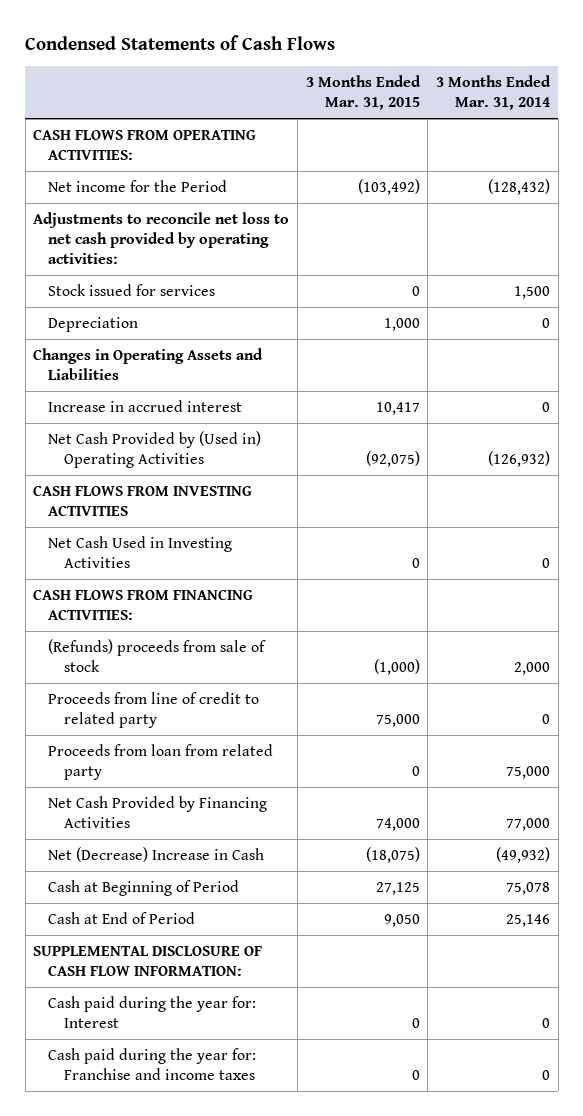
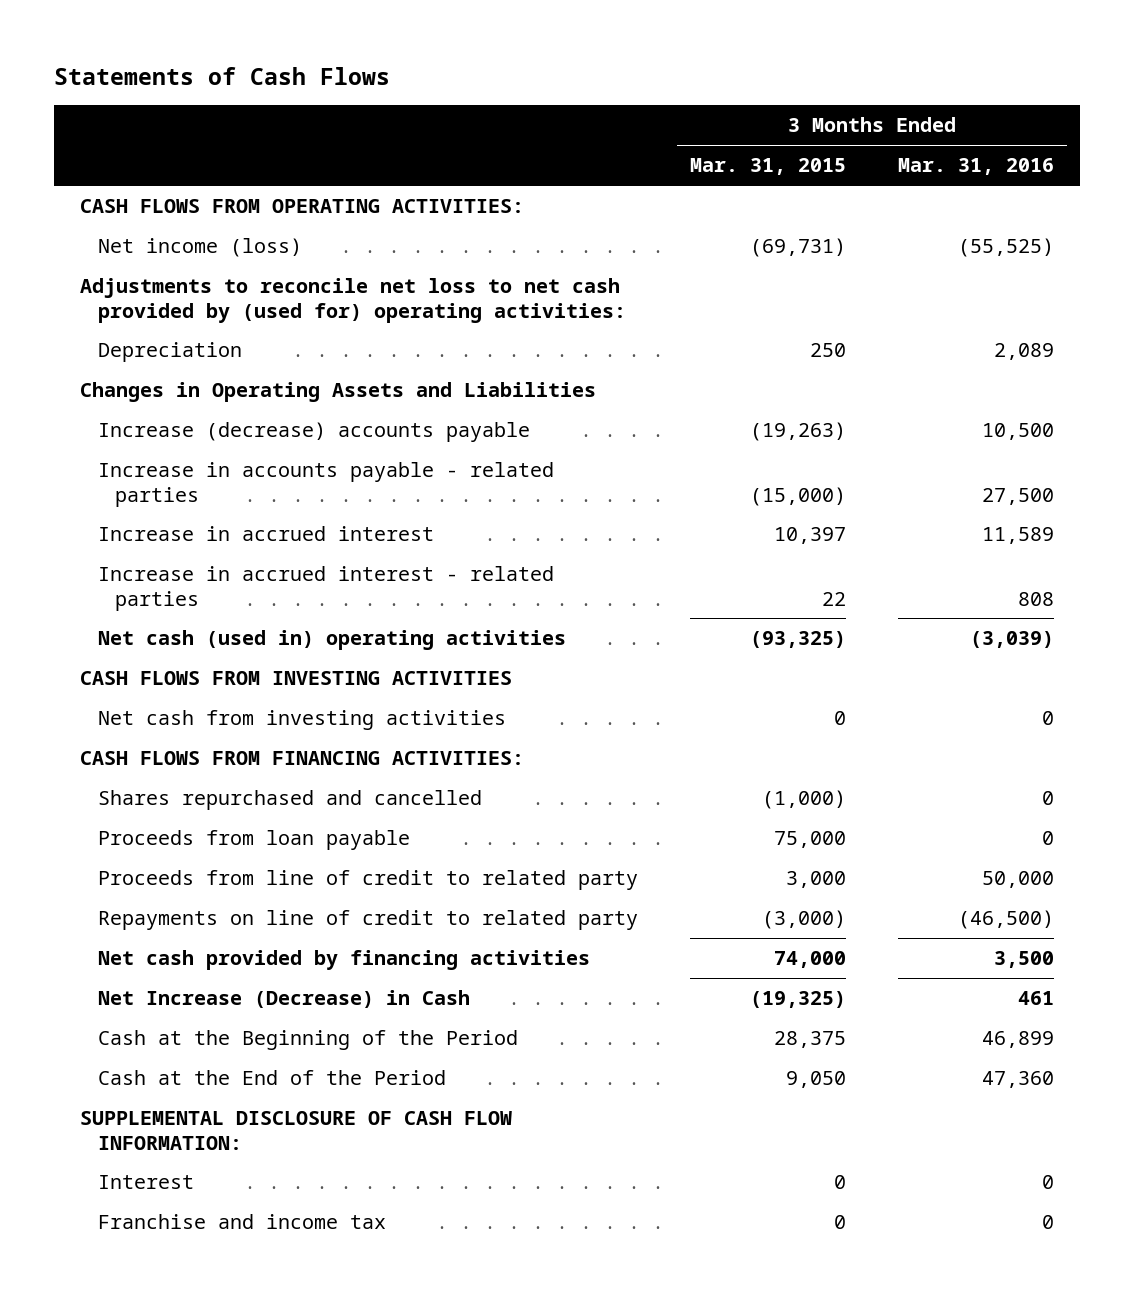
- Condensed Statements of Cash Flows
+ Statements of Cash Flows
- | 3 Months Ended Mar. 31, 2015 | 3 Months Ended Mar. 31, 2014
+ | 3 Months Ended Mar. 31, 2015 | 3 Months Ended Mar. 31, 2016
- Net income for the Period | (103,492) | (128,432)
- Adjustments to reconcile net loss to net cash provided by operating activities:
- Stock issued for services | 0 | 1,500
- Depreciation | 1,000 | 0
+ Net income (loss) | (69,731) | (55,525)
+ Adjustments to reconcile net loss to net cash provided by (used for) operating activities:
+ Depreciation | 250 | 2,089
- Increase in accrued interest | 10,417 | 0
- Net Cash Provided by (Used in) Operating Activities | (92,075) | (126,932)
+ Increase (decrease) accounts payable | (19,263) | 10,500
+ Increase in accounts payable - related parties | (15,000) | 27,500
+ Increase in accrued interest | 10,397 | 11,589
+ Increase in accrued interest - related parties | 22 | 808
+ Net cash (used in) operating activities | (93,325) | (3,039)
- Net Cash Used in Investing Activities | 0 | 0
+ Net cash from investing activities | 0 | 0
- (Refunds) proceeds from sale of stock | (1,000) | 2,000
- Proceeds from line of credit to related party | 75,000 | 0
- Proceeds from loan from related party | 0 | 75,000
- Net Cash Provided by Financing Activities | 74,000 | 77,000
- Net (Decrease) Increase in Cash | (18,075) | (49,932)
- Cash at Beginning of Period | 27,125 | 75,078
- Cash at End of Period | 9,050 | 25,146
+ Shares repurchased and cancelled | (1,000) | 0
+ Proceeds from loan payable | 75,000 | 0
+ Proceeds from line of credit to related party | 3,000 | 50,000
+ Repayments on line of credit to related party | (3,000) | (46,500)
+ Net cash provided by financing activities | 74,000 | 3,500
+ Net Increase (Decrease) in Cash | (19,325) | 461
+ Cash at the Beginning of the Period | 28,375 | 46,899
+ Cash at the End of the Period | 9,050 | 47,360
- Cash paid during the year for: Interest | 0 | 0
- Cash paid during the year for: Franchise and income taxes | 0 | 0
+ Interest | 0 | 0
+ Franchise and income tax | 0 | 0

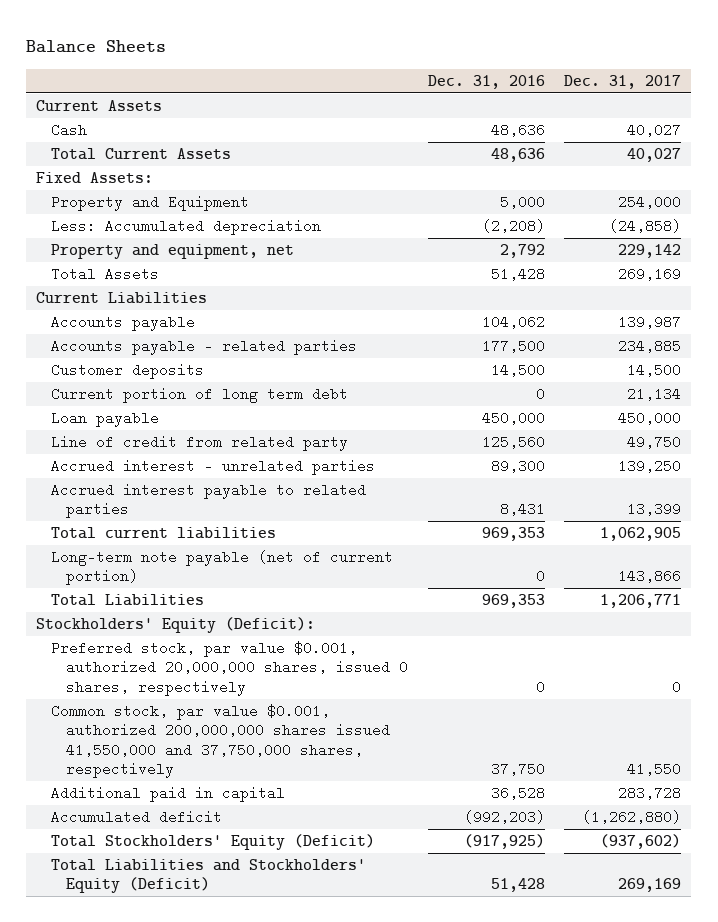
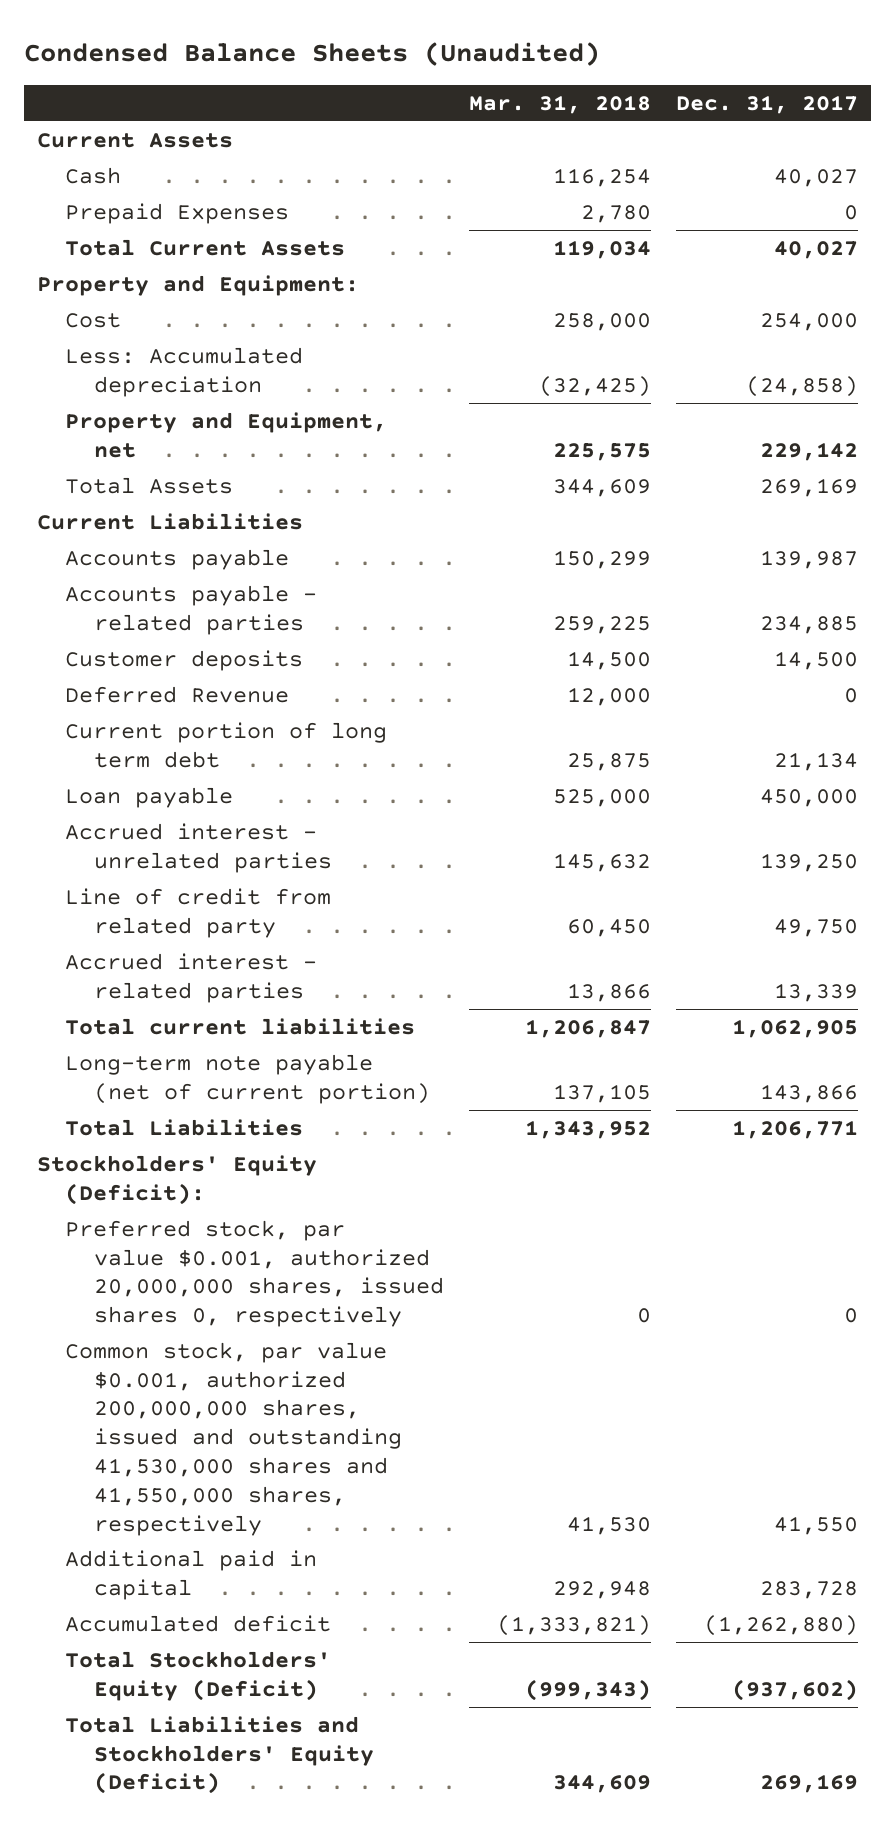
- Balance Sheets
+ Condensed Balance Sheets (Unaudited)
- | Dec. 31, 2016 | Dec. 31, 2017
+ | Mar. 31, 2018 | Dec. 31, 2017
+ Prepaid Expenses | 2,780 | 0
- Fixed Assets:
- Property and Equipment | 5,000 | 254,000
+ Property and Equipment:
+ Cost | 258,000 | 254,000
- Property and equipment, net | 2,792 | 229,142
+ Property and Equipment, net | 225,575 | 229,142
+ Deferred Revenue | 12,000 | 0
- Accrued interest payable to related parties | 8,431 | 13,399
moved down: Line of credit from related party | 60,450 | 49,750
+ Accrued interest - related parties | 13,866 | 13,339
- Preferred stock, par value $0.001, authorized 20,000,000 shares, issued 0 shares, respectively | 0 | 0
- Common stock, par value $0.001, authorized 200,000,000 shares issued 41,550,000 and 37,750,000 shares, respectively | 37,750 | 41,550
+ Preferred stock, par value $0.001, authorized 20,000,000 shares, issued shares 0, respectively | 0 | 0
+ Common stock, par value $0.001, authorized 200,000,000 shares, issued and outstanding 41,530,000 shares and 41,550,000 shares, respectively | 41,530 | 41,550

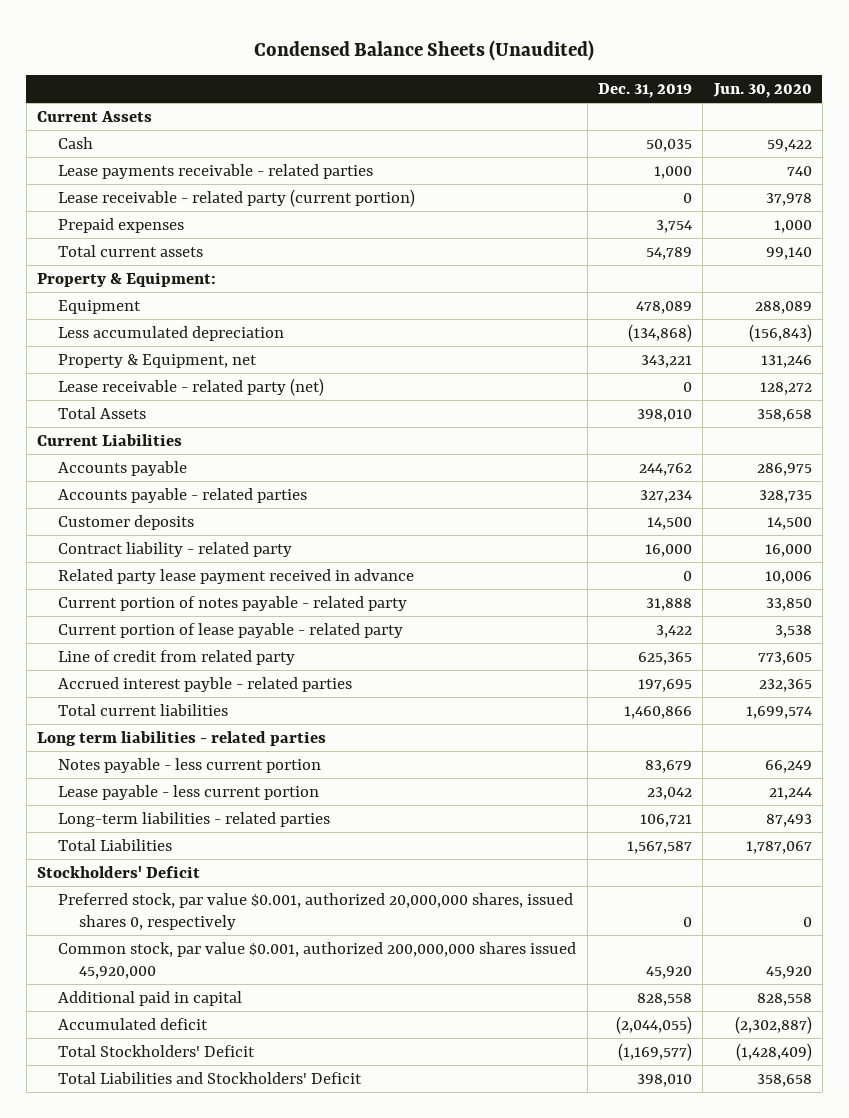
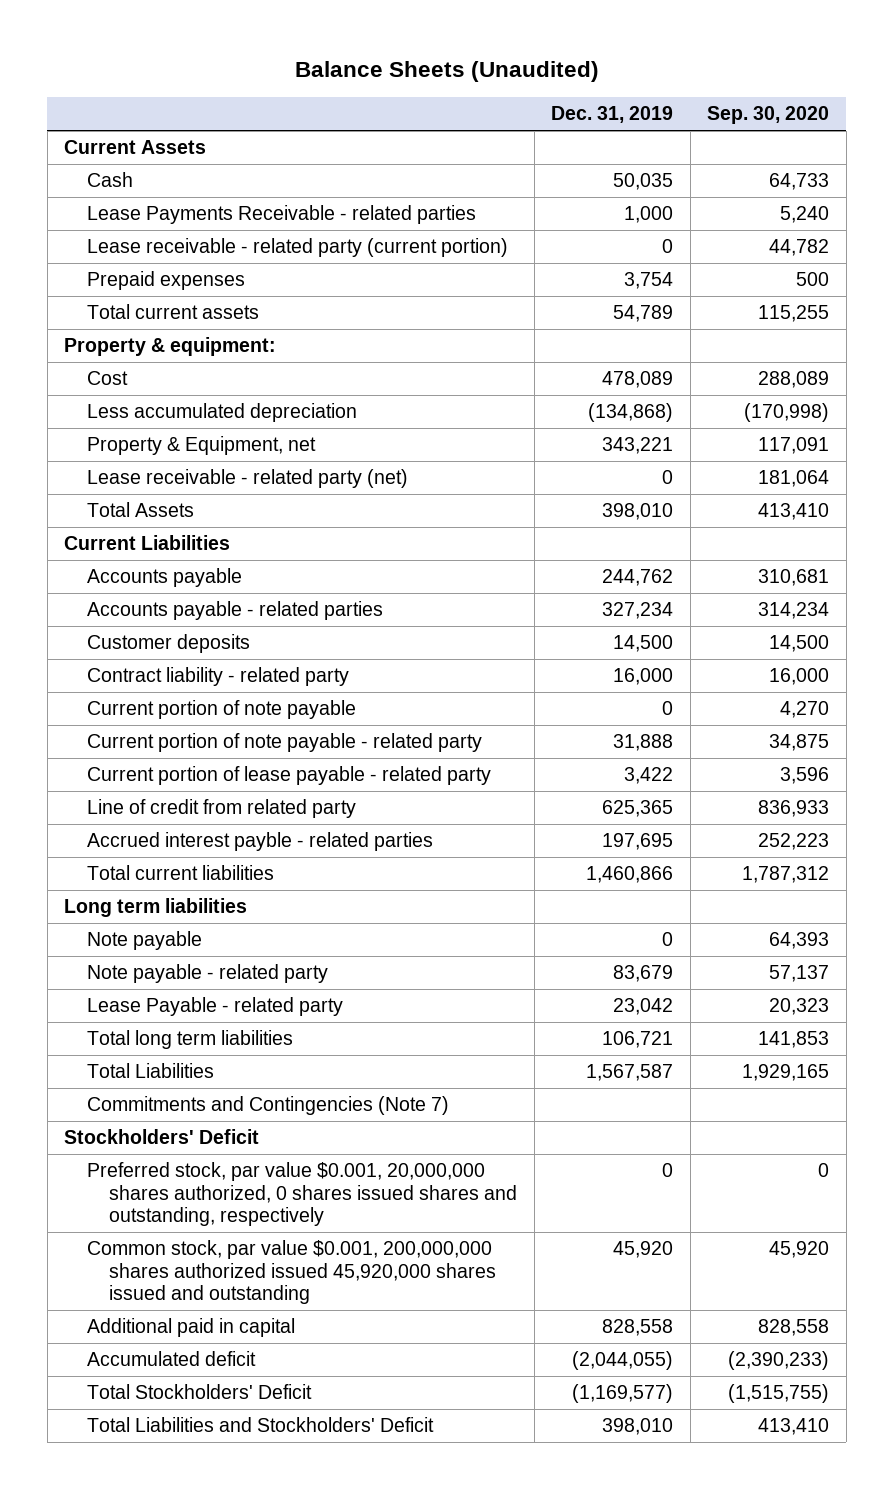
- Condensed Balance Sheets (Unaudited)
+ Balance Sheets (Unaudited)
- | Dec. 31, 2019 | Jun. 30, 2020
+ | Dec. 31, 2019 | Sep. 30, 2020
- Lease payments receivable - related parties | 1,000 | 740
+ Lease Payments Receivable - related parties | 1,000 | 5,240
- Property & Equipment:
- Equipment | 478,089 | 288,089
+ Property & equipment:
+ Cost | 478,089 | 288,089
- Related party lease payment received in advance | 0 | 10,006
- Current portion of notes payable - related party | 31,888 | 33,850
+ Current portion of note payable | 0 | 4,270
+ Current portion of note payable - related party | 31,888 | 34,875
- Long term liabilities - related parties
- Notes payable - less current portion | 83,679 | 66,249
- Lease payable - less current portion | 23,042 | 21,244
- Long-term liabilities - related parties | 106,721 | 87,493
+ Long term liabilities
+ Note payable | 0 | 64,393
+ Note payable - related party | 83,679 | 57,137
+ Lease Payable - related party | 23,042 | 20,323
+ Total long term liabilities | 106,721 | 141,853
+ Commitments and Contingencies (Note 7)
- Preferred stock, par value $0.001, authorized 20,000,000 shares, issued shares 0, respectively | 0 | 0
- Common stock, par value $0.001, authorized 200,000,000 shares issued 45,920,000 | 45,920 | 45,920
+ Preferred stock, par value $0.001, 20,000,000 shares authorized, 0 shares issued shares and outstanding, respectively | 0 | 0
+ Common stock, par value $0.001, 200,000,000 shares authorized issued 45,920,000 shares issued and outstanding | 45,920 | 45,920

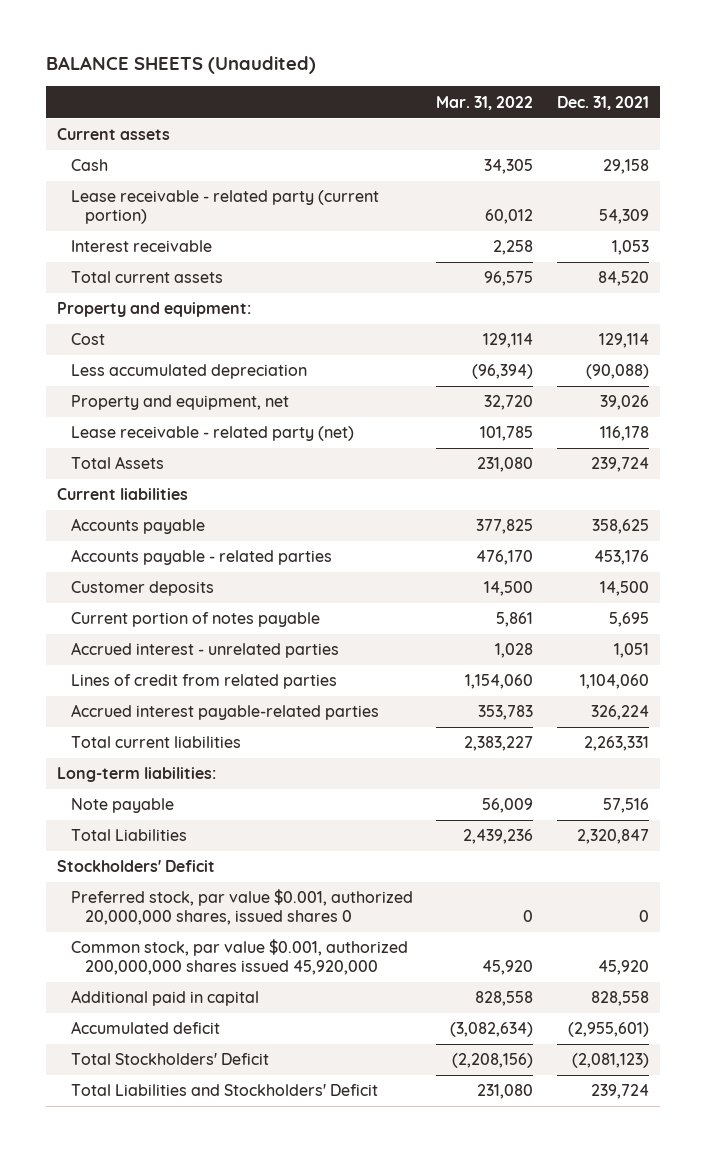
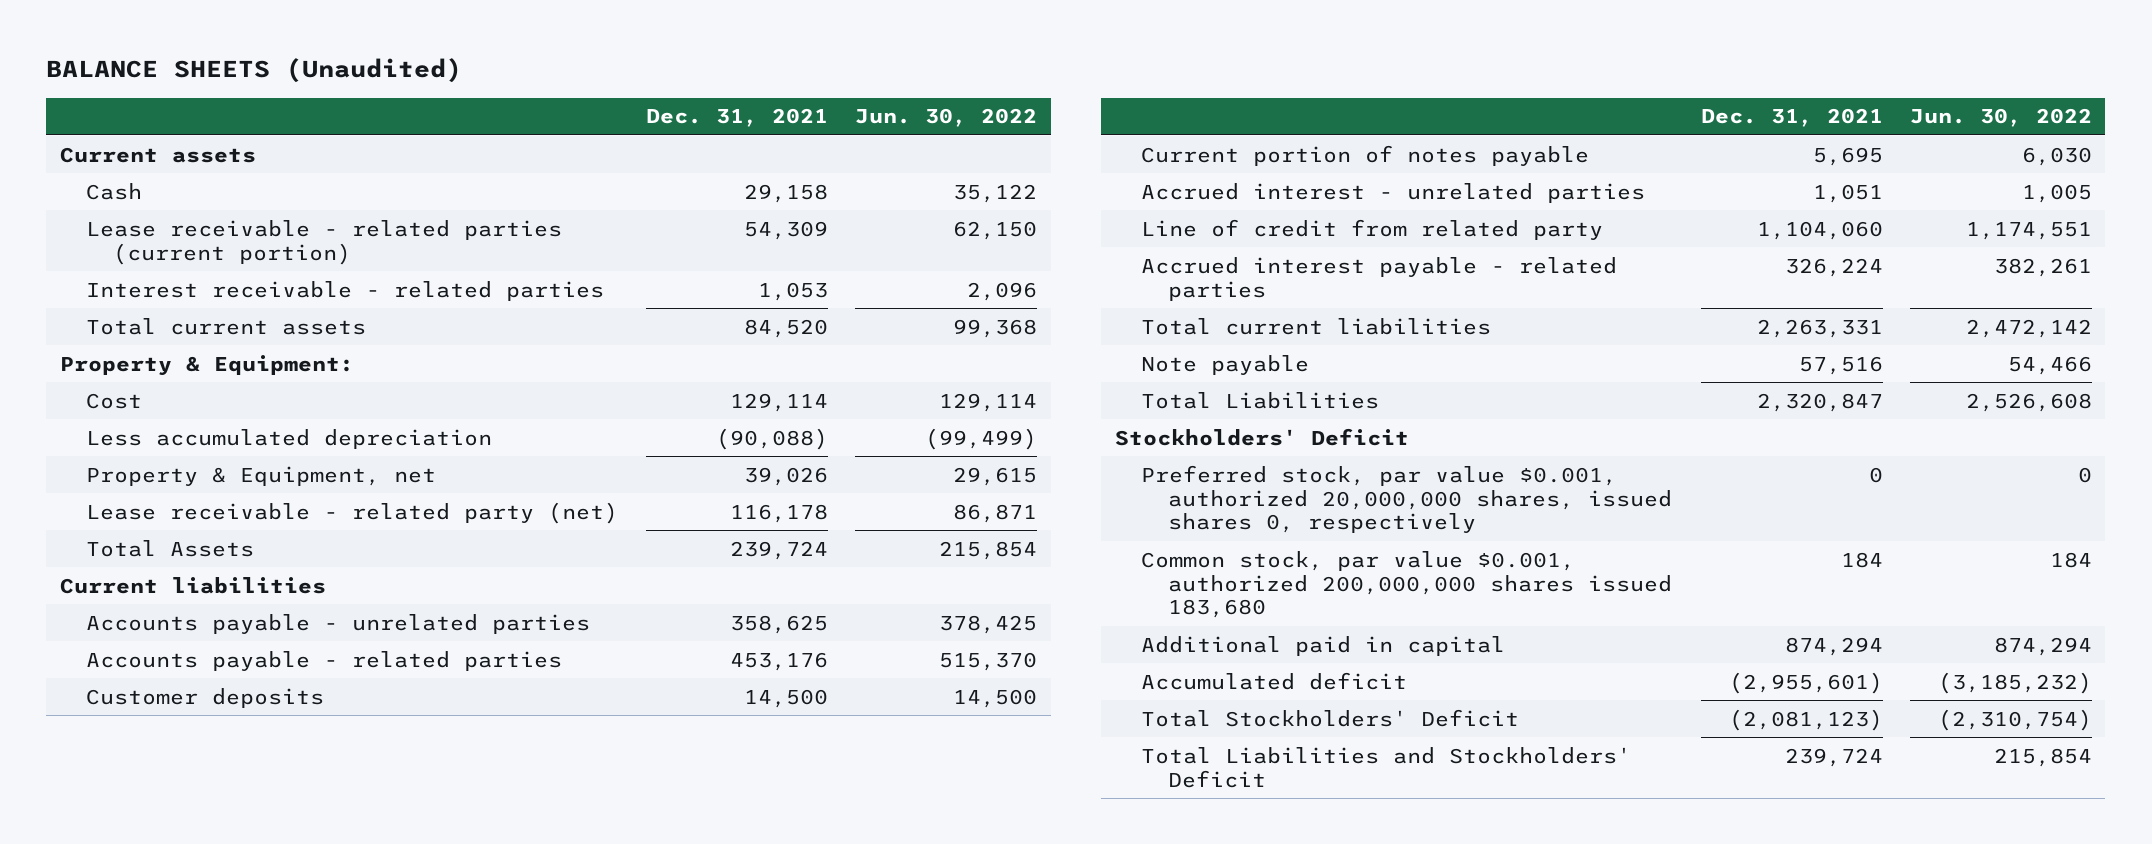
- | Mar. 31, 2022 | Dec. 31, 2021
+ | Dec. 31, 2021 | Jun. 30, 2022
- Lease receivable - related party (current portion) | 60,012 | 54,309
- Interest receivable | 2,258 | 1,053
+ Lease receivable - related parties (current portion) | 54,309 | 62,150
+ Interest receivable - related parties | 1,053 | 2,096
- Property and equipment:
+ Property & Equipment:
- Property and equipment, net | 32,720 | 39,026
+ Property & Equipment, net | 39,026 | 29,615
- Accounts payable | 377,825 | 358,625
+ Accounts payable - unrelated parties | 358,625 | 378,425
- Lines of credit from related parties | 1,154,060 | 1,104,060
- Accrued interest payable-related parties | 353,783 | 326,224
+ Line of credit from related party | 1,104,060 | 1,174,551
+ Accrued interest payable - related parties | 326,224 | 382,261
- Long-term liabilities:
- Preferred stock, par value $0.001, authorized 20,000,000 shares, issued shares 0 | 0 | 0
- Common stock, par value $0.001, authorized 200,000,000 shares issued 45,920,000 | 45,920 | 45,920
- Additional paid in capital | 828,558 | 828,558
+ Preferred stock, par value $0.001, authorized 20,000,000 shares, issued shares 0, respectively | 0 | 0
+ Common stock, par value $0.001, authorized 200,000,000 shares issued 183,680 | 184 | 184
+ Additional paid in capital | 874,294 | 874,294

